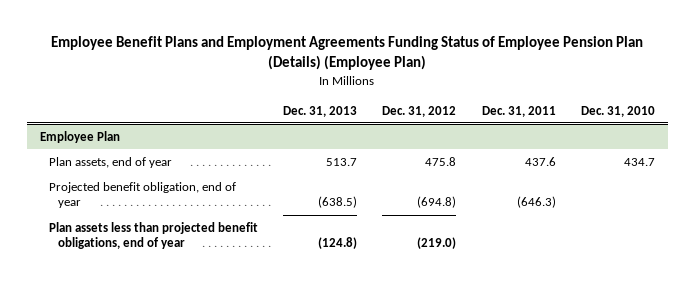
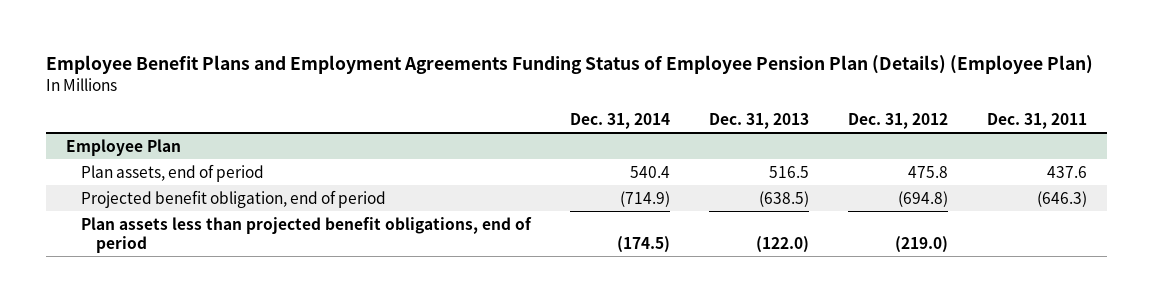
- | Dec. 31, 2013 | Dec. 31, 2012 | Dec. 31, 2011 | Dec. 31, 2010
+ | Dec. 31, 2014 | Dec. 31, 2013 | Dec. 31, 2012 | Dec. 31, 2011
@ Employee Plan
- Plan assets, end of year | 513.7 | 475.8 | 437.6 | 434.7
- Projected benefit obligation, end of year | (638.5) | (694.8) | (646.3) |
- Plan assets less than projected benefit obligations, end of year | (124.8) | (219.0) | |
+ Plan assets, end of period | 540.4 | 516.5 | 475.8 | 437.6
+ Projected benefit obligation, end of period | (714.9) | (638.5) | (694.8) | (646.3)
+ Plan assets less than projected benefit obligations, end of period | (174.5) | (122.0) | (219.0) |

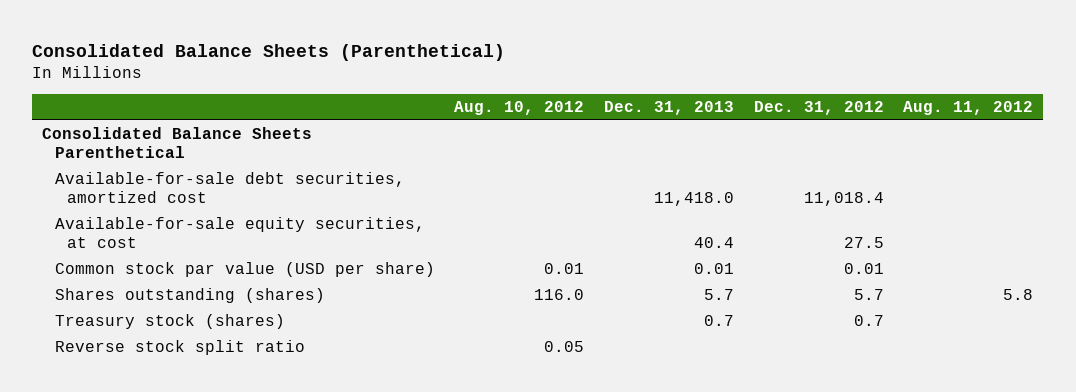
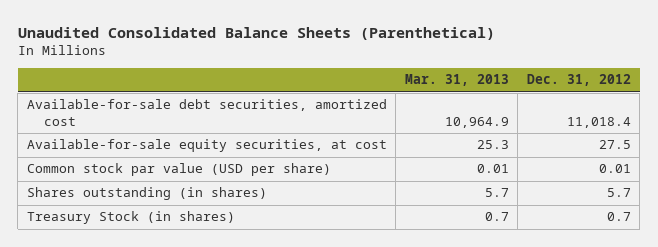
- Consolidated Balance Sheets (Parenthetical)
+ Unaudited Consolidated Balance Sheets (Parenthetical)
- | Aug. 10, 2012 | Dec. 31, 2013 | Dec. 31, 2012 | Aug. 11, 2012
+ | Mar. 31, 2013 | Dec. 31, 2012
- Consolidated Balance Sheets Parenthetical
- Shares outstanding (shares) | 116.0 | 5.7 | 5.7 | 5.8
- Treasury stock (shares) | | 0.7 | 0.7 |
- Reverse stock split ratio | 0.05 | | |
+ Shares outstanding (in shares) | 5.7 | 5.7
+ Treasury Stock (in shares) | 0.7 | 0.7

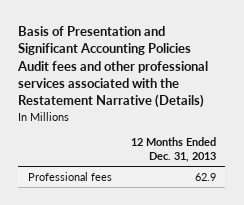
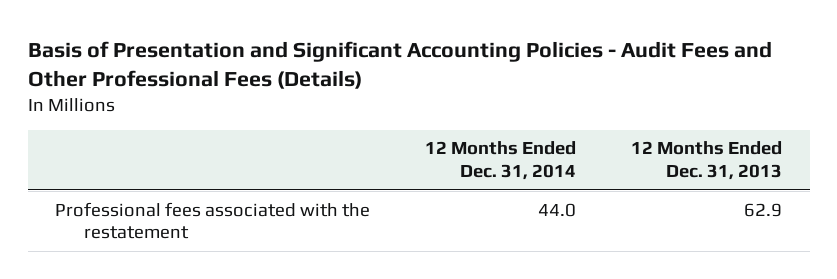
- Basis of Presentation and Significant Accounting Policies Audit fees and other professional services associated with the Restatement Narrative (Details)
+ Basis of Presentation and Significant Accounting Policies - Audit Fees and Other Professional Fees (Details)
- | 12 Months Ended Dec. 31, 2013
+ | 12 Months Ended Dec. 31, 2014 | 12 Months Ended Dec. 31, 2013
- Professional fees | 62.9
+ Professional fees associated with the restatement | 44.0 | 62.9

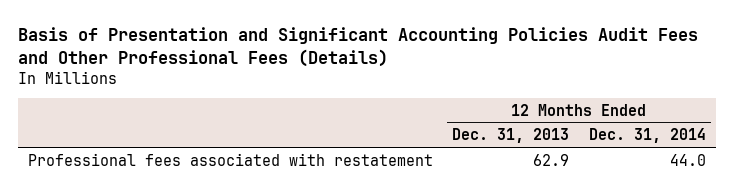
- Basis of Presentation and Significant Accounting Policies - Audit Fees and Other Professional Fees (Details)
+ Basis of Presentation and Significant Accounting Policies Audit Fees and Other Professional Fees (Details)
- | 12 Months Ended Dec. 31, 2014 | 12 Months Ended Dec. 31, 2013
+ | 12 Months Ended Dec. 31, 2013 | 12 Months Ended Dec. 31, 2014
- Professional fees associated with the restatement | 44.0 | 62.9
+ Professional fees associated with restatement | 62.9 | 44.0

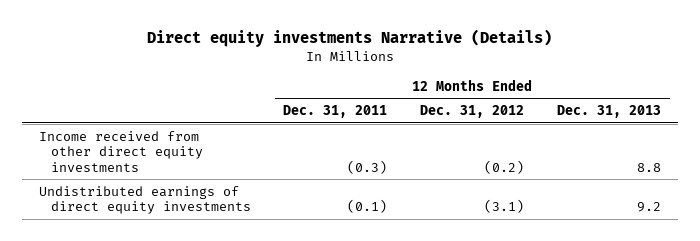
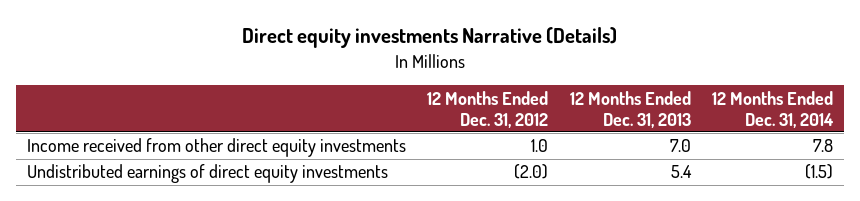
- | 12 Months Ended Dec. 31, 2011 | 12 Months Ended Dec. 31, 2012 | 12 Months Ended Dec. 31, 2013
+ | 12 Months Ended Dec. 31, 2012 | 12 Months Ended Dec. 31, 2013 | 12 Months Ended Dec. 31, 2014
- Income received from other direct equity investments | (0.3) | (0.2) | 8.8
- Undistributed earnings of direct equity investments | (0.1) | (3.1) | 9.2
+ Income received from other direct equity investments | 1.0 | 7.0 | 7.8
+ Undistributed earnings of direct equity investments | (2.0) | 5.4 | (1.5)

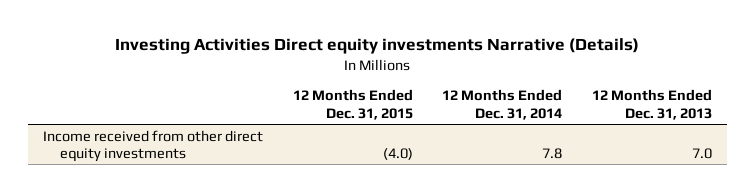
- Direct equity investments Narrative (Details)
+ Investing Activities Direct equity investments Narrative (Details)
- | 12 Months Ended Dec. 31, 2012 | 12 Months Ended Dec. 31, 2013 | 12 Months Ended Dec. 31, 2014
+ | 12 Months Ended Dec. 31, 2015 | 12 Months Ended Dec. 31, 2014 | 12 Months Ended Dec. 31, 2013
- Undistributed earnings of direct equity investments | (2.0) | 5.4 | (1.5)

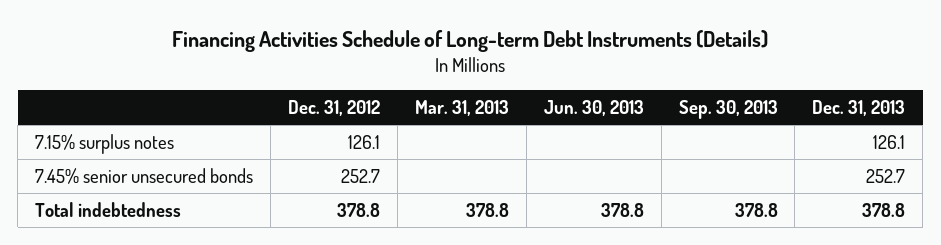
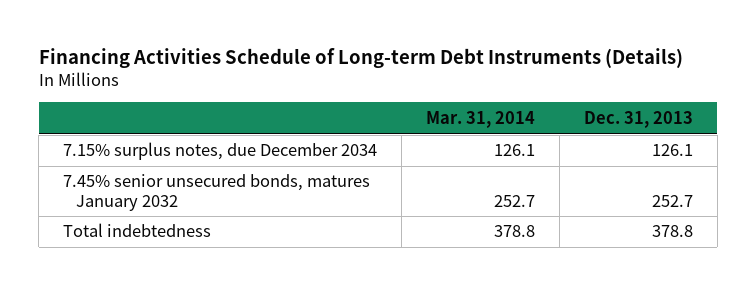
- | Dec. 31, 2012 | Mar. 31, 2013 | Jun. 30, 2013 | Sep. 30, 2013 | Dec. 31, 2013
+ | Mar. 31, 2014 | Dec. 31, 2013
- 7.15% surplus notes | 126.1 | | | | 126.1
- 7.45% senior unsecured bonds | 252.7 | | | | 252.7
+ 7.15% surplus notes, due December 2034 | 126.1 | 126.1
+ 7.45% senior unsecured bonds, matures January 2032 | 252.7 | 252.7

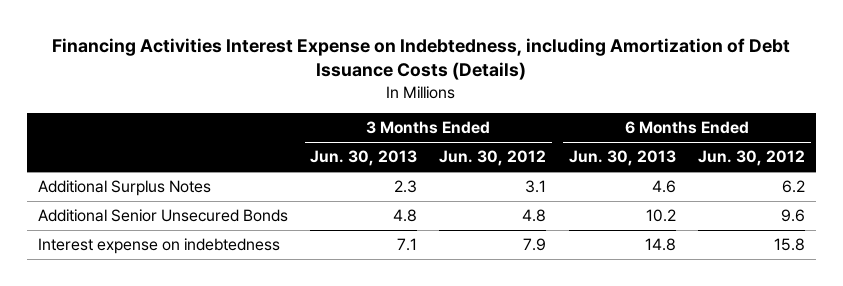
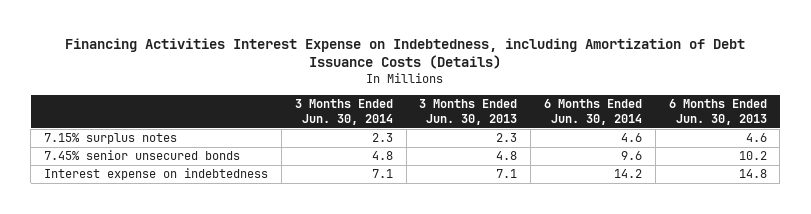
- | 3 Months Ended Jun. 30, 2013 | 3 Months Ended Jun. 30, 2012 | 6 Months Ended Jun. 30, 2013 | 6 Months Ended Jun. 30, 2012
+ | 3 Months Ended Jun. 30, 2014 | 3 Months Ended Jun. 30, 2013 | 6 Months Ended Jun. 30, 2014 | 6 Months Ended Jun. 30, 2013
- Additional Surplus Notes | 2.3 | 3.1 | 4.6 | 6.2
- Additional Senior Unsecured Bonds | 4.8 | 4.8 | 10.2 | 9.6
+ 7.15% surplus notes | 2.3 | 2.3 | 4.6 | 4.6
+ 7.45% senior unsecured bonds | 4.8 | 4.8 | 9.6 | 10.2

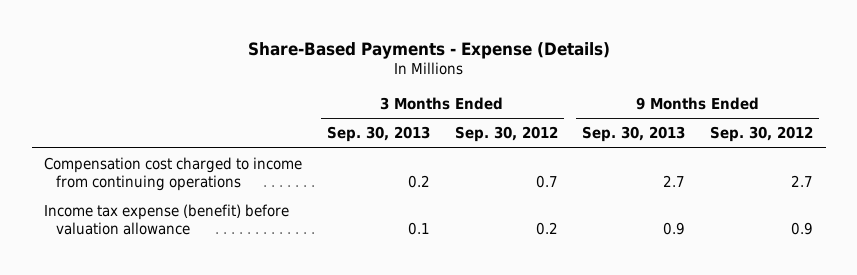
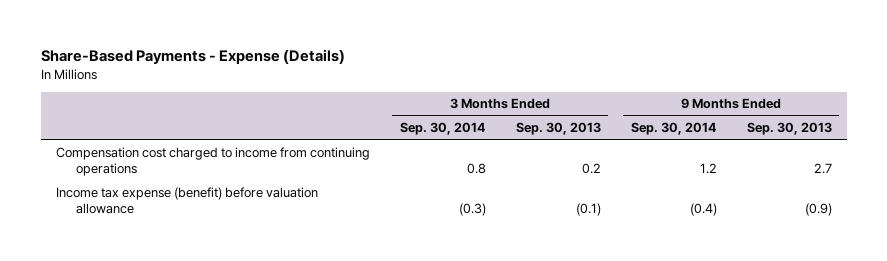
- | 3 Months Ended Sep. 30, 2013 | 3 Months Ended Sep. 30, 2012 | 9 Months Ended Sep. 30, 2013 | 9 Months Ended Sep. 30, 2012
+ | 3 Months Ended Sep. 30, 2014 | 3 Months Ended Sep. 30, 2013 | 9 Months Ended Sep. 30, 2014 | 9 Months Ended Sep. 30, 2013
- Income tax expense (benefit) before valuation allowance | 0.1 | 0.2 | 0.9 | 0.9
+ Income tax expense (benefit) before valuation allowance | (0.3) | (0.1) | (0.4) | (0.9)

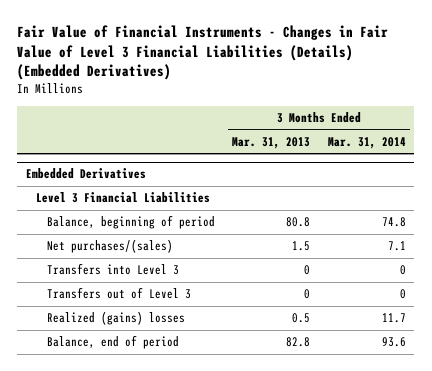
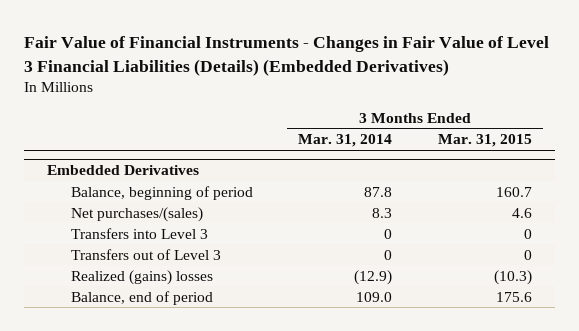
- | 3 Months Ended Mar. 31, 2013 | 3 Months Ended Mar. 31, 2014
+ | 3 Months Ended Mar. 31, 2014 | 3 Months Ended Mar. 31, 2015
@ Embedded Derivatives
- Level 3 Financial Liabilities
- Balance, beginning of period | 80.8 | 74.8
- Net purchases/(sales) | 1.5 | 7.1
+ Balance, beginning of period | 87.8 | 160.7
+ Net purchases/(sales) | 8.3 | 4.6
- Realized (gains) losses | 0.5 | 11.7
- Balance, end of period | 82.8 | 93.6
+ Realized (gains) losses | (12.9) | (10.3)
+ Balance, end of period | 109.0 | 175.6

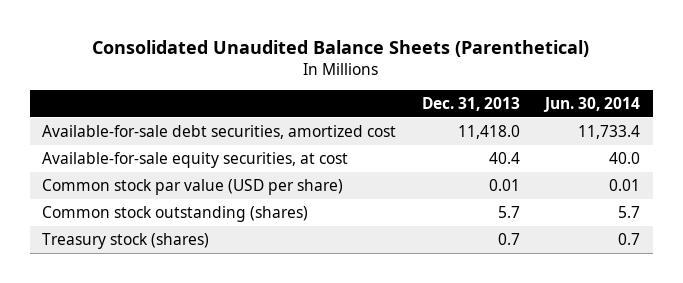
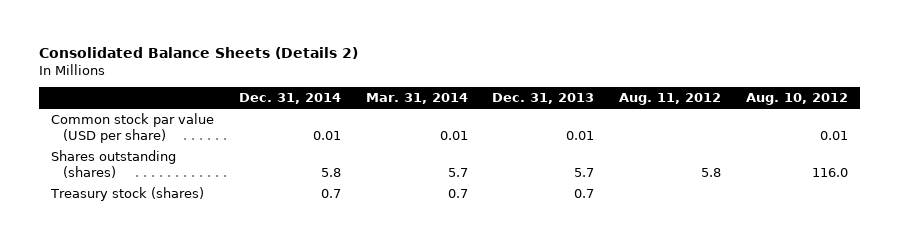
- Consolidated Unaudited Balance Sheets (Parenthetical)
+ Consolidated Balance Sheets (Details 2)
- | Dec. 31, 2013 | Jun. 30, 2014
+ | Dec. 31, 2014 | Mar. 31, 2014 | Dec. 31, 2013 | Aug. 11, 2012 | Aug. 10, 2012
- Available-for-sale debt securities, amortized cost | 11,418.0 | 11,733.4
- Available-for-sale equity securities, at cost | 40.4 | 40.0
- Common stock outstanding (shares) | 5.7 | 5.7
+ Shares outstanding (shares) | 5.8 | 5.7 | 5.7 | 5.8 | 116.0

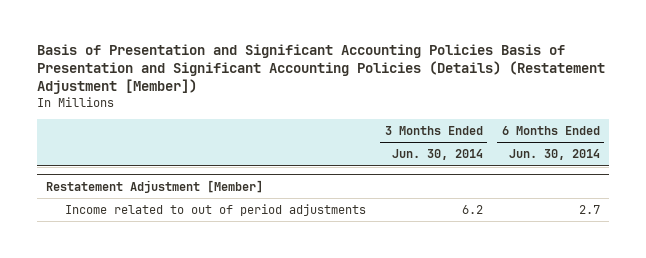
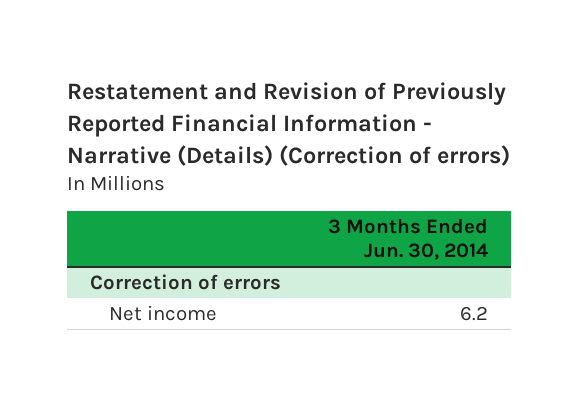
- Basis of Presentation and Significant Accounting Policies Basis of Presentation and Significant Accounting Policies (Details) (Restatement Adjustment [Member])
+ Restatement and Revision of Previously Reported Financial Information - Narrative (Details) (Correction of errors)
- | 3 Months Ended Jun. 30, 2014 | 6 Months Ended Jun. 30, 2014
+ | 3 Months Ended Jun. 30, 2014
- Restatement Adjustment [Member]
- Income related to out of period adjustments | 6.2 | 2.7
+ Correction of errors
+ Net income | 6.2

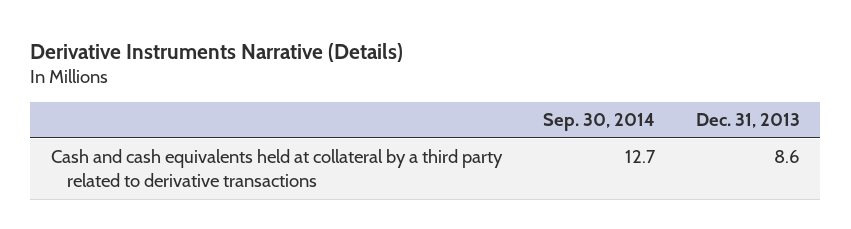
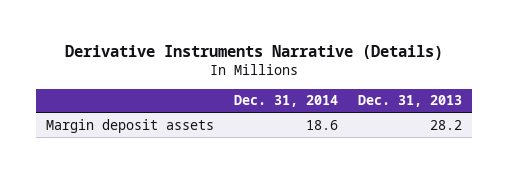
- | Sep. 30, 2014 | Dec. 31, 2013
+ | Dec. 31, 2014 | Dec. 31, 2013
- Cash and cash equivalents held at collateral by a third party related to derivative transactions | 12.7 | 8.6
+ Margin deposit assets | 18.6 | 28.2

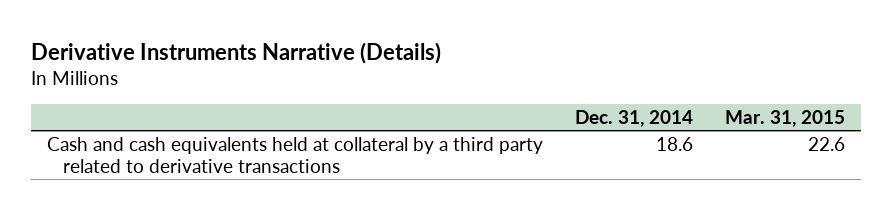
- | Dec. 31, 2014 | Dec. 31, 2013
+ | Dec. 31, 2014 | Mar. 31, 2015
- Margin deposit assets | 18.6 | 28.2
+ Cash and cash equivalents held at collateral by a third party related to derivative transactions | 18.6 | 22.6

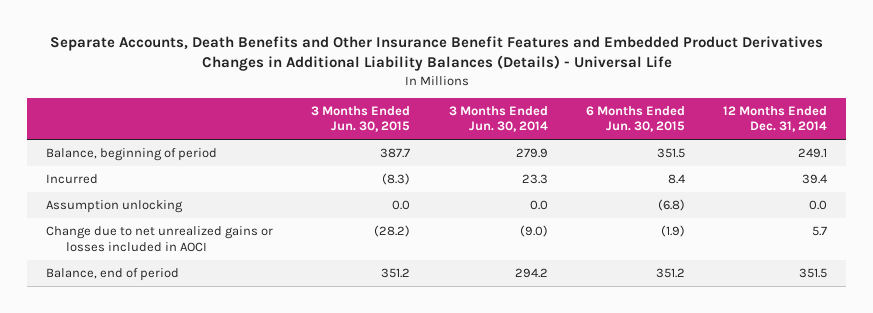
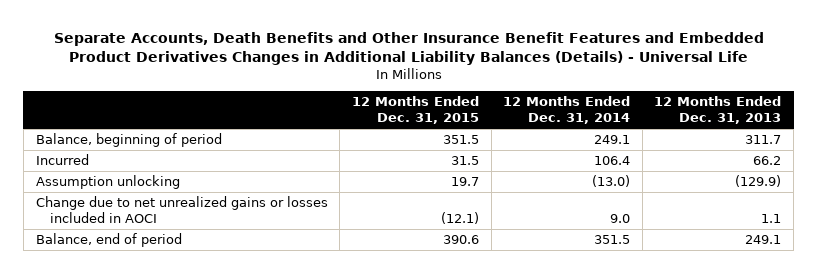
- | 3 Months Ended Jun. 30, 2015 | 3 Months Ended Jun. 30, 2014 | 6 Months Ended Jun. 30, 2015 | 12 Months Ended Dec. 31, 2014
+ | 12 Months Ended Dec. 31, 2015 | 12 Months Ended Dec. 31, 2014 | 12 Months Ended Dec. 31, 2013
- Incurred | (8.3) | 23.3 | 8.4 | 39.4
- Assumption unlocking | 0.0 | 0.0 | (6.8) | 0.0
- Change due to net unrealized gains or losses included in AOCI | (28.2) | (9.0) | (1.9) | 5.7
+ Incurred | 31.5 | 106.4 | 66.2
+ Assumption unlocking | 19.7 | (13.0) | (129.9)
+ Change due to net unrealized gains or losses included in AOCI | (12.1) | 9.0 | 1.1

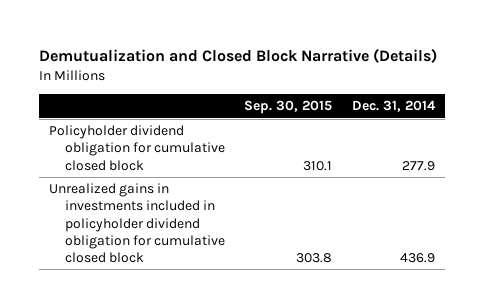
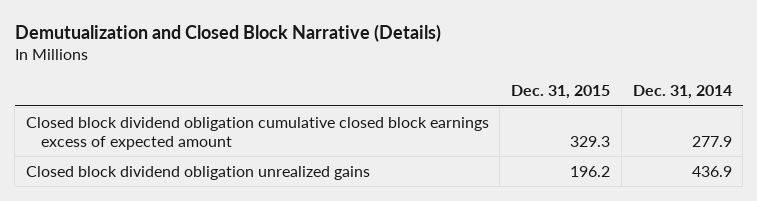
- | Sep. 30, 2015 | Dec. 31, 2014
+ | Dec. 31, 2015 | Dec. 31, 2014
- Policyholder dividend obligation for cumulative closed block | 310.1 | 277.9
- Unrealized gains in investments included in policyholder dividend obligation for cumulative closed block | 303.8 | 436.9
+ Closed block dividend obligation cumulative closed block earnings excess of expected amount | 329.3 | 277.9
+ Closed block dividend obligation unrealized gains | 196.2 | 436.9

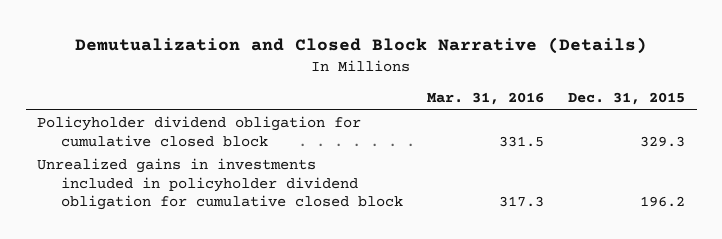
- | Dec. 31, 2015 | Dec. 31, 2014
+ | Mar. 31, 2016 | Dec. 31, 2015
- Closed block dividend obligation cumulative closed block earnings excess of expected amount | 329.3 | 277.9
- Closed block dividend obligation unrealized gains | 196.2 | 436.9
+ Policyholder dividend obligation for cumulative closed block | 331.5 | 329.3
+ Unrealized gains in investments included in policyholder dividend obligation for cumulative closed block | 317.3 | 196.2

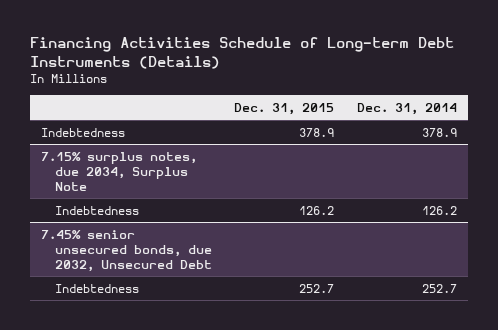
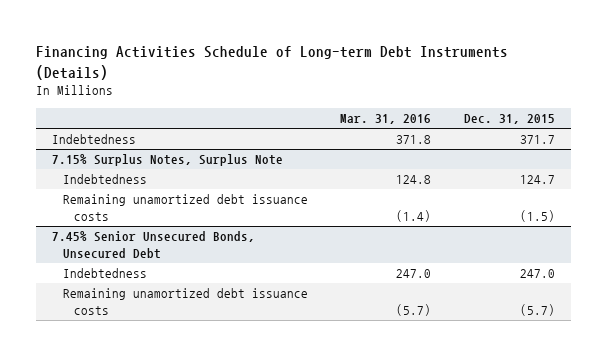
- | Dec. 31, 2015 | Dec. 31, 2014
+ | Mar. 31, 2016 | Dec. 31, 2015
- Indebtedness | 378.9 | 378.9
- 7.15% surplus notes, due 2034, Surplus Note
- Indebtedness | 126.2 | 126.2
- 7.45% senior unsecured bonds, due 2032, Unsecured Debt
- Indebtedness | 252.7 | 252.7
+ Indebtedness | 371.8 | 371.7
+ 7.15% Surplus Notes, Surplus Note
+ Indebtedness | 124.8 | 124.7
+ Remaining unamortized debt issuance costs | (1.4) | (1.5)
+ 7.45% Senior Unsecured Bonds, Unsecured Debt
+ Indebtedness | 247.0 | 247.0
+ Remaining unamortized debt issuance costs | (5.7) | (5.7)

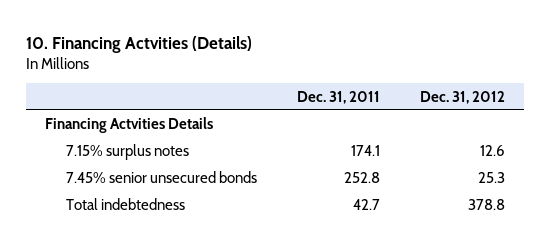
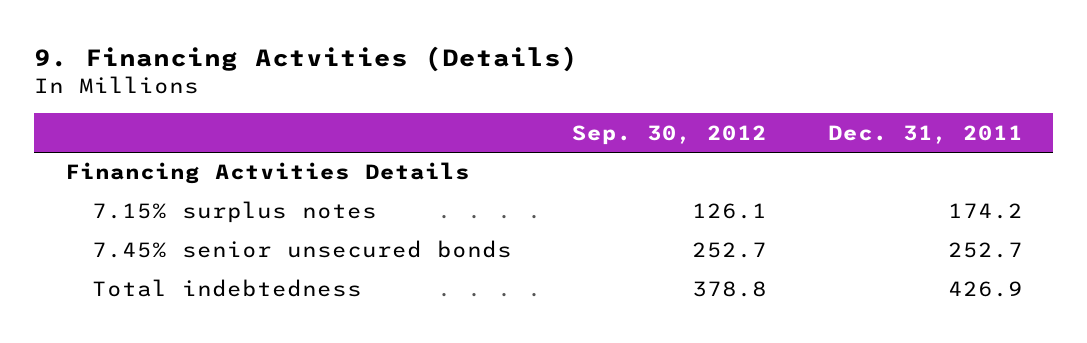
- 10. Financing Actvities (Details)
+ 9. Financing Actvities (Details)
- | Dec. 31, 2011 | Dec. 31, 2012
+ | Sep. 30, 2012 | Dec. 31, 2011
- 7.15% surplus notes | 174.1 | 12.6
- 7.45% senior unsecured bonds | 252.8 | 25.3
- Total indebtedness | 42.7 | 378.8
+ 7.15% surplus notes | 126.1 | 174.2
+ 7.45% senior unsecured bonds | 252.7 | 252.7
+ Total indebtedness | 378.8 | 426.9

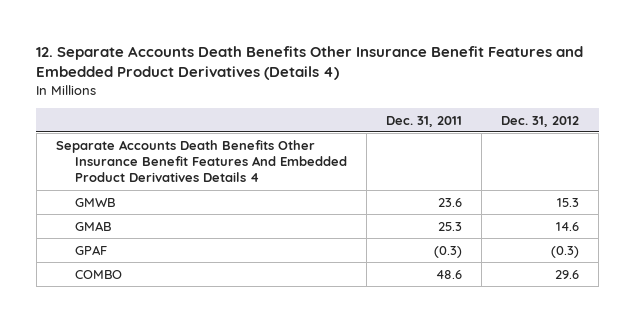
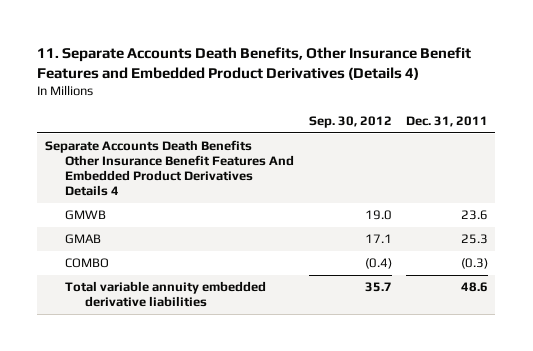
- 12. Separate Accounts Death Benefits Other Insurance Benefit Features and Embedded Product Derivatives (Details 4)
+ 11. Separate Accounts Death Benefits, Other Insurance Benefit Features and Embedded Product Derivatives (Details 4)
- | Dec. 31, 2011 | Dec. 31, 2012
+ | Sep. 30, 2012 | Dec. 31, 2011
- GPAF | (0.3) | (0.3)
- COMBO | 48.6 | 29.6
+ COMBO | (0.4) | (0.3)
+ Total variable annuity embedded derivative liabilities | 35.7 | 48.6

